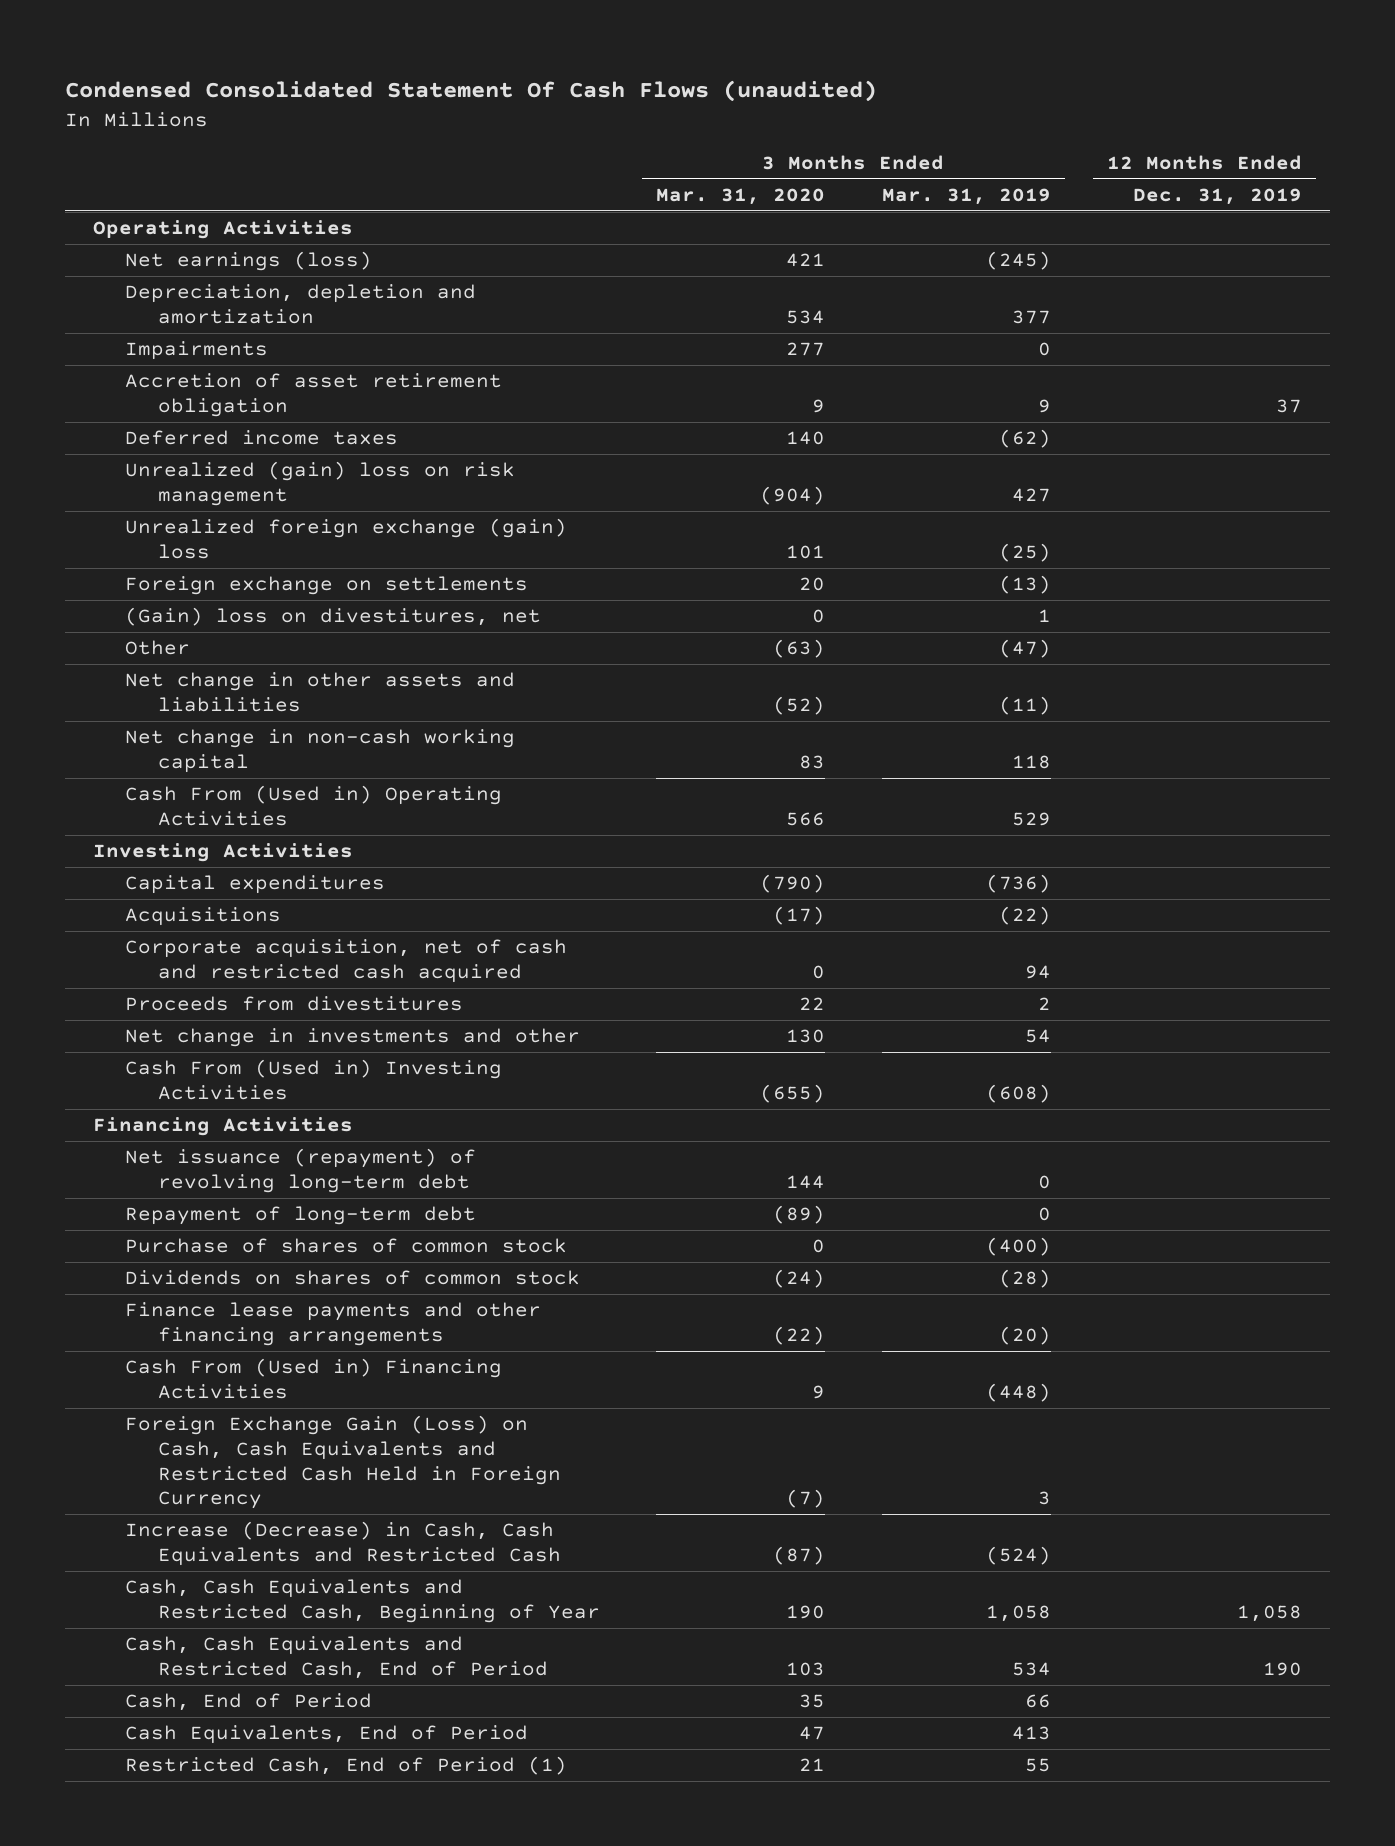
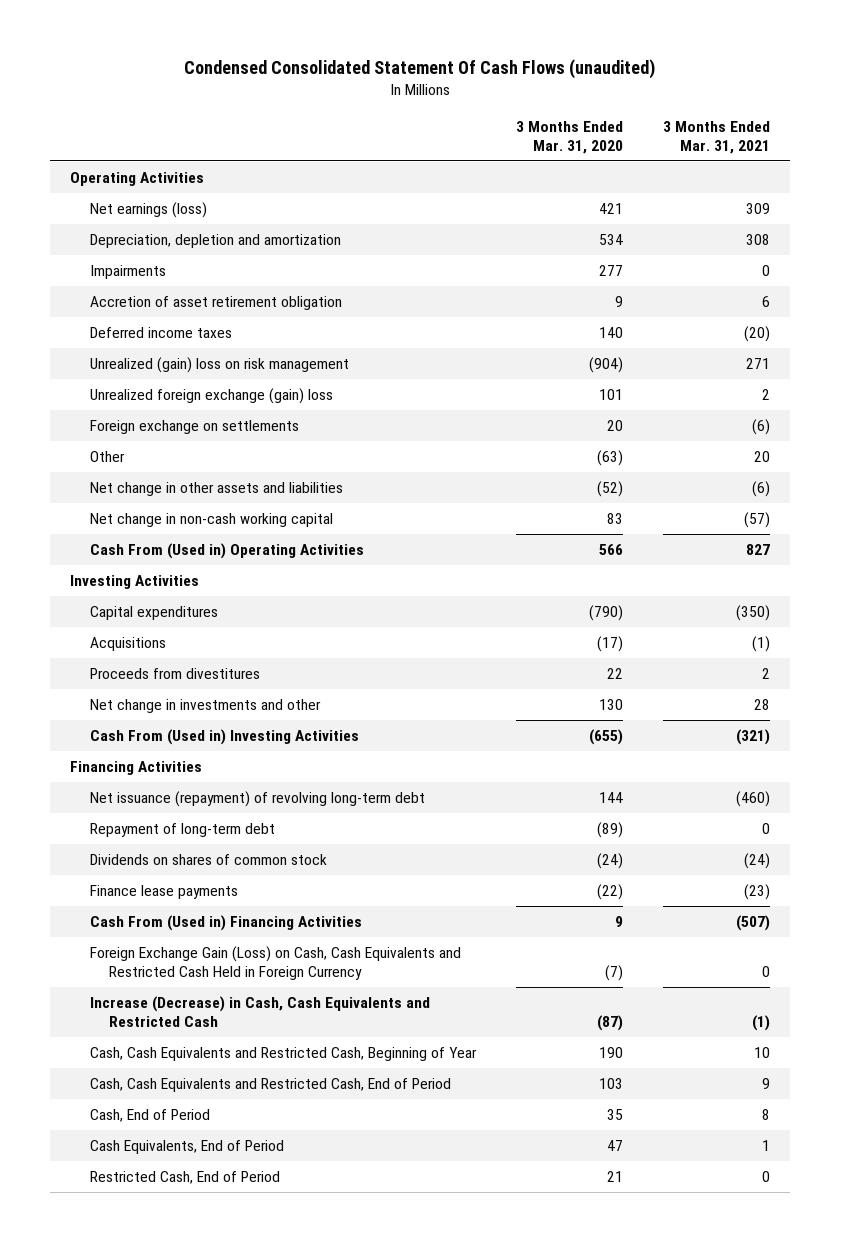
- | 3 Months Ended Mar. 31, 2020 | 3 Months Ended Mar. 31, 2019 | 12 Months Ended Dec. 31, 2019
+ | 3 Months Ended Mar. 31, 2020 | 3 Months Ended Mar. 31, 2021
- (Gain) loss on divestitures, net | 0 | 1 |
- Corporate acquisition, net of cash and restricted cash acquired | 0 | 94 |
- Purchase of shares of common stock | 0 | (400) |
- Finance lease payments and other financing arrangements | (22) | (20) |
+ Finance lease payments | (22) | (23)
- Restricted Cash, End of Period (1) | 21 | 55 |
+ Restricted Cash, End of Period | 21 | 0

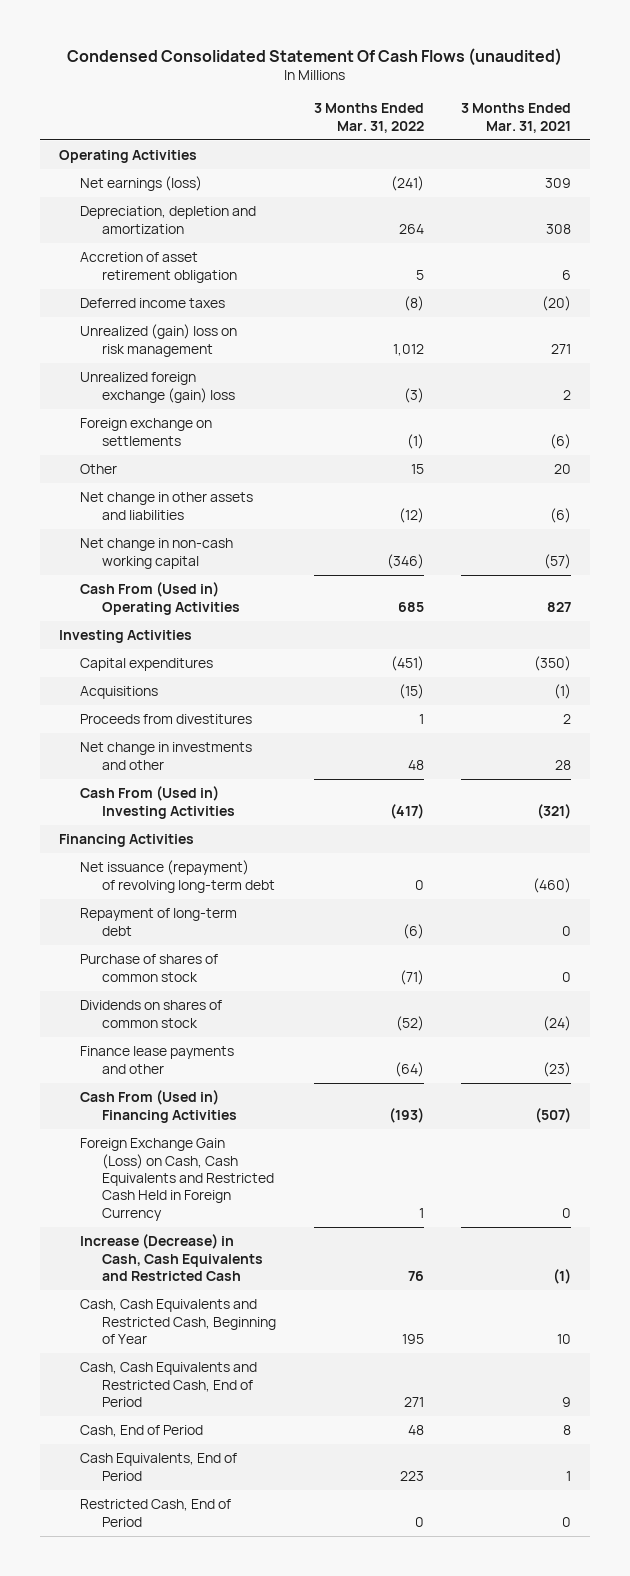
- | 3 Months Ended Mar. 31, 2020 | 3 Months Ended Mar. 31, 2021
+ | 3 Months Ended Mar. 31, 2022 | 3 Months Ended Mar. 31, 2021
- Impairments | 277 | 0
+ Purchase of shares of common stock | (71) | 0
- Finance lease payments | (22) | (23)
+ Finance lease payments and other | (64) | (23)

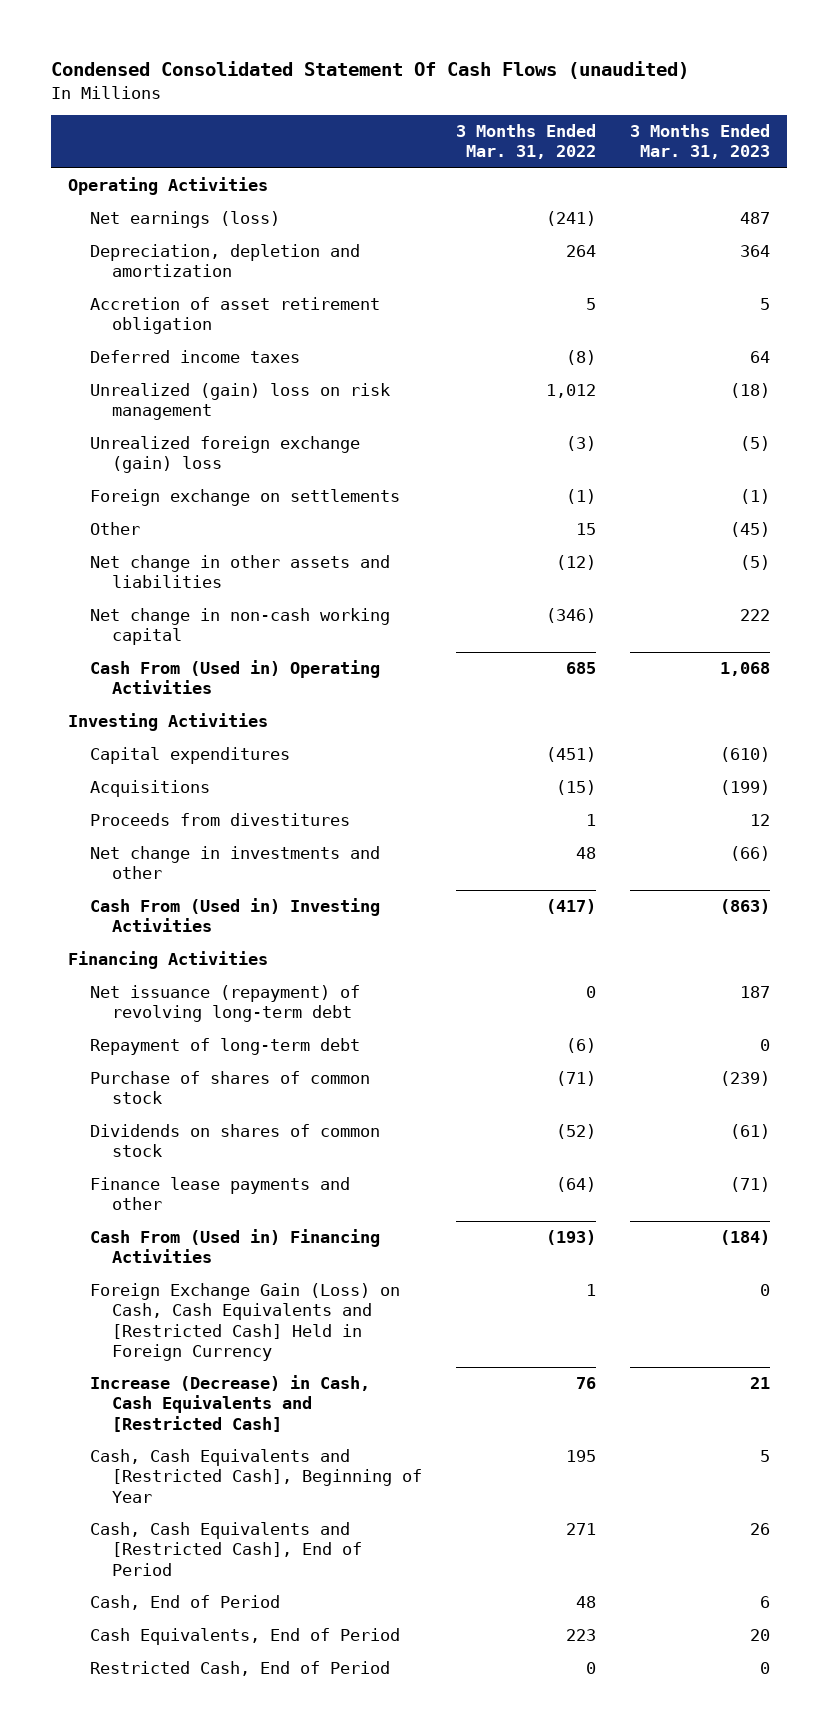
- | 3 Months Ended Mar. 31, 2022 | 3 Months Ended Mar. 31, 2021
+ | 3 Months Ended Mar. 31, 2022 | 3 Months Ended Mar. 31, 2023
- Foreign Exchange Gain (Loss) on Cash, Cash Equivalents and Restricted Cash Held in Foreign Currency | 1 | 0
- Increase (Decrease) in Cash, Cash Equivalents and Restricted Cash | 76 | (1)
- Cash, Cash Equivalents and Restricted Cash, Beginning of Year | 195 | 10
- Cash, Cash Equivalents and Restricted Cash, End of Period | 271 | 9
+ Foreign Exchange Gain (Loss) on Cash, Cash Equivalents and [Restricted Cash] Held in Foreign Currency | 1 | 0
+ Increase (Decrease) in Cash, Cash Equivalents and [Restricted Cash] | 76 | 21
+ Cash, Cash Equivalents and [Restricted Cash], Beginning of Year | 195 | 5
+ Cash, Cash Equivalents and [Restricted Cash], End of Period | 271 | 26

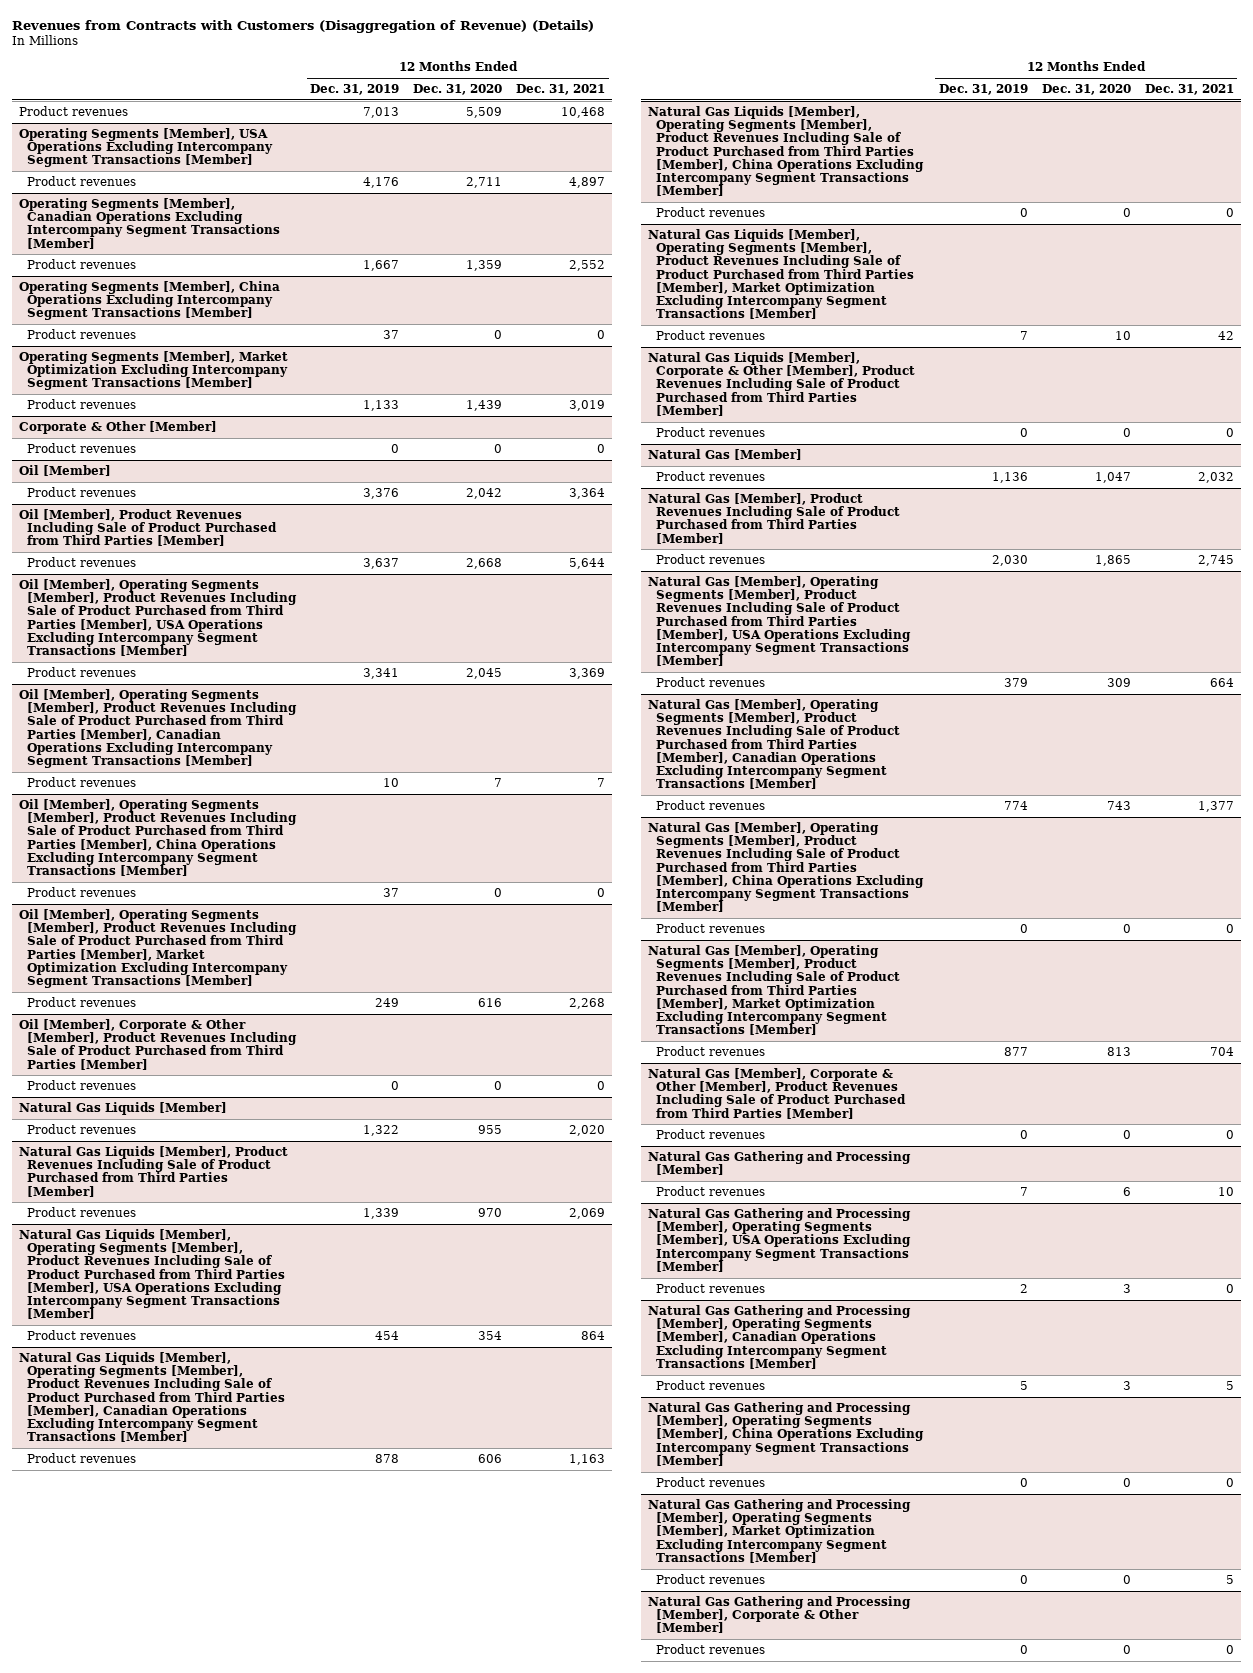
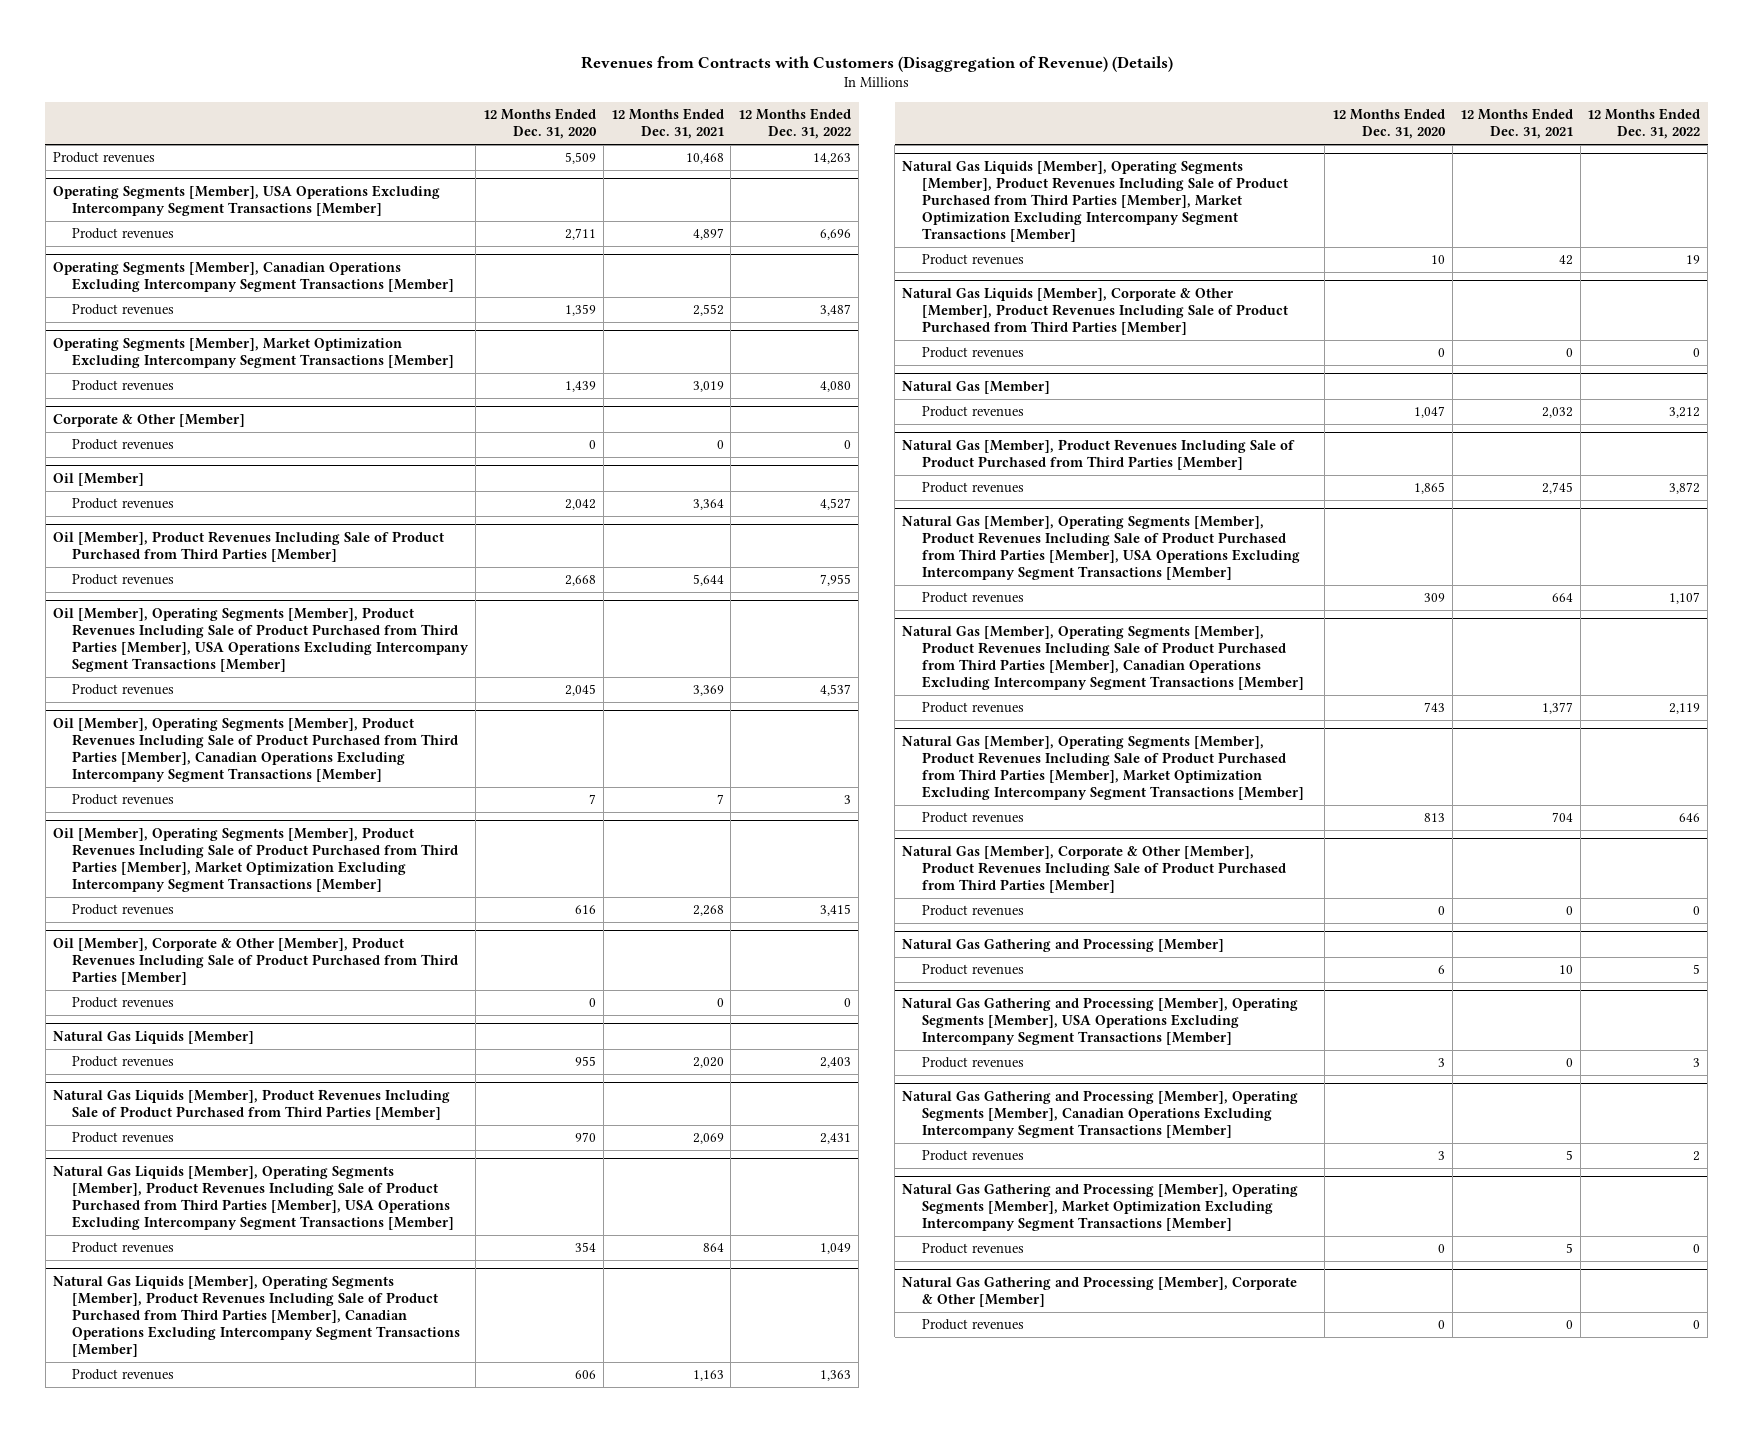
- | 12 Months Ended Dec. 31, 2019 | 12 Months Ended Dec. 31, 2020 | 12 Months Ended Dec. 31, 2021
+ | 12 Months Ended Dec. 31, 2020 | 12 Months Ended Dec. 31, 2021 | 12 Months Ended Dec. 31, 2022
- Operating Segments [Member], China Operations Excluding Intercompany Segment Transactions [Member]
- Product revenues | 37 | 0 | 0
- Oil [Member], Operating Segments [Member], Product Revenues Including Sale of Product Purchased from Third Parties [Member], China Operations Excluding Intercompany Segment Transactions [Member]
- Product revenues | 37 | 0 | 0
- Natural Gas Liquids [Member], Operating Segments [Member], Product Revenues Including Sale of Product Purchased from Third Parties [Member], China Operations Excluding Intercompany Segment Transactions [Member]
- Product revenues | 0 | 0 | 0
- Natural Gas [Member], Operating Segments [Member], Product Revenues Including Sale of Product Purchased from Third Parties [Member], China Operations Excluding Intercompany Segment Transactions [Member]
- Product revenues | 0 | 0 | 0
- Natural Gas Gathering and Processing [Member], Operating Segments [Member], China Operations Excluding Intercompany Segment Transactions [Member]
- Product revenues | 0 | 0 | 0

